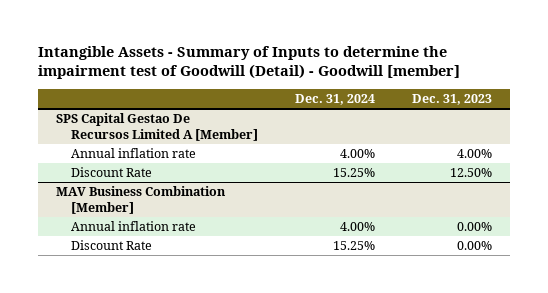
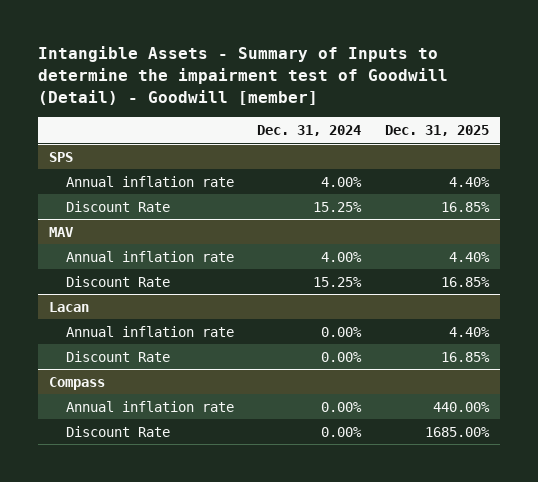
- | Dec. 31, 2024 | Dec. 31, 2023
+ | Dec. 31, 2024 | Dec. 31, 2025
- SPS Capital Gestao De Recursos Limited A [Member]
+ SPS
- MAV Business Combination [Member]
+ MAV
+ Lacan
+ Annual inflation rate | 0.00% | 4.40%
+ Discount Rate | 0.00% | 16.85%
+ Compass
+ Annual inflation rate | 0.00% | 440.00%
+ Discount Rate | 0.00% | 1685.00%

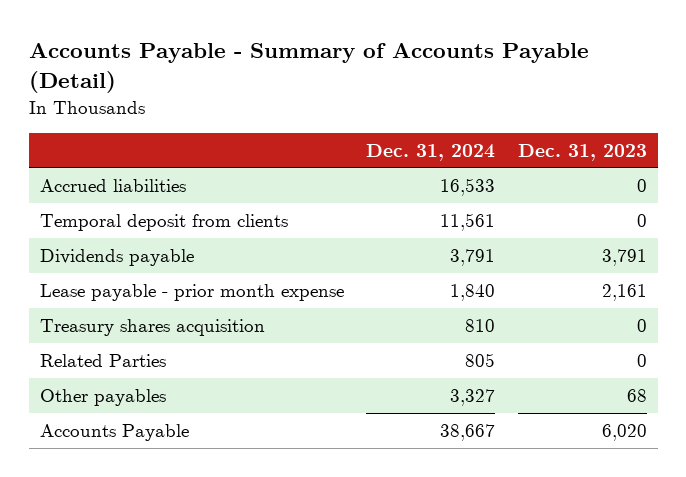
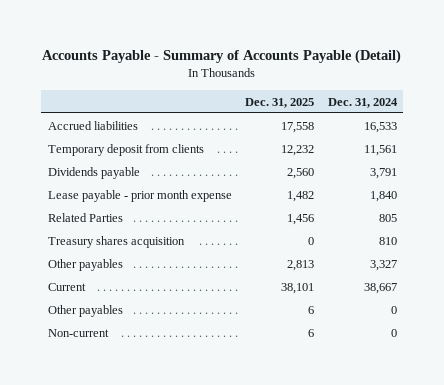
- | Dec. 31, 2024 | Dec. 31, 2023
+ | Dec. 31, 2025 | Dec. 31, 2024
- Temporal deposit from clients | 11,561 | 0
+ Temporary deposit from clients | 12,232 | 11,561
moved down: Treasury shares acquisition | 0 | 810
- Accounts Payable | 38,667 | 6,020
+ Current | 38,101 | 38,667
+ Other payables | 6 | 0
+ Non-current | 6 | 0

